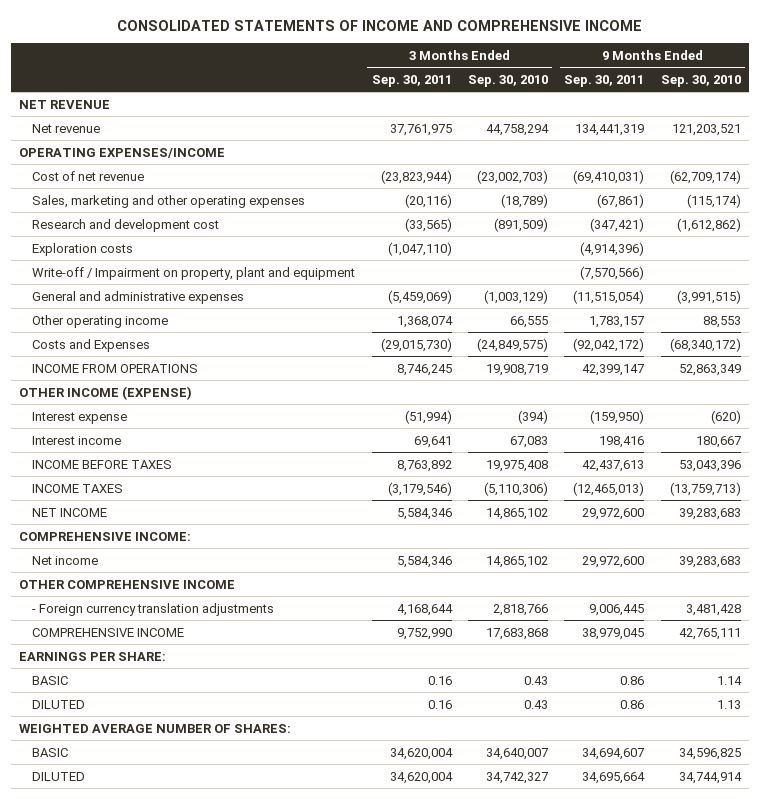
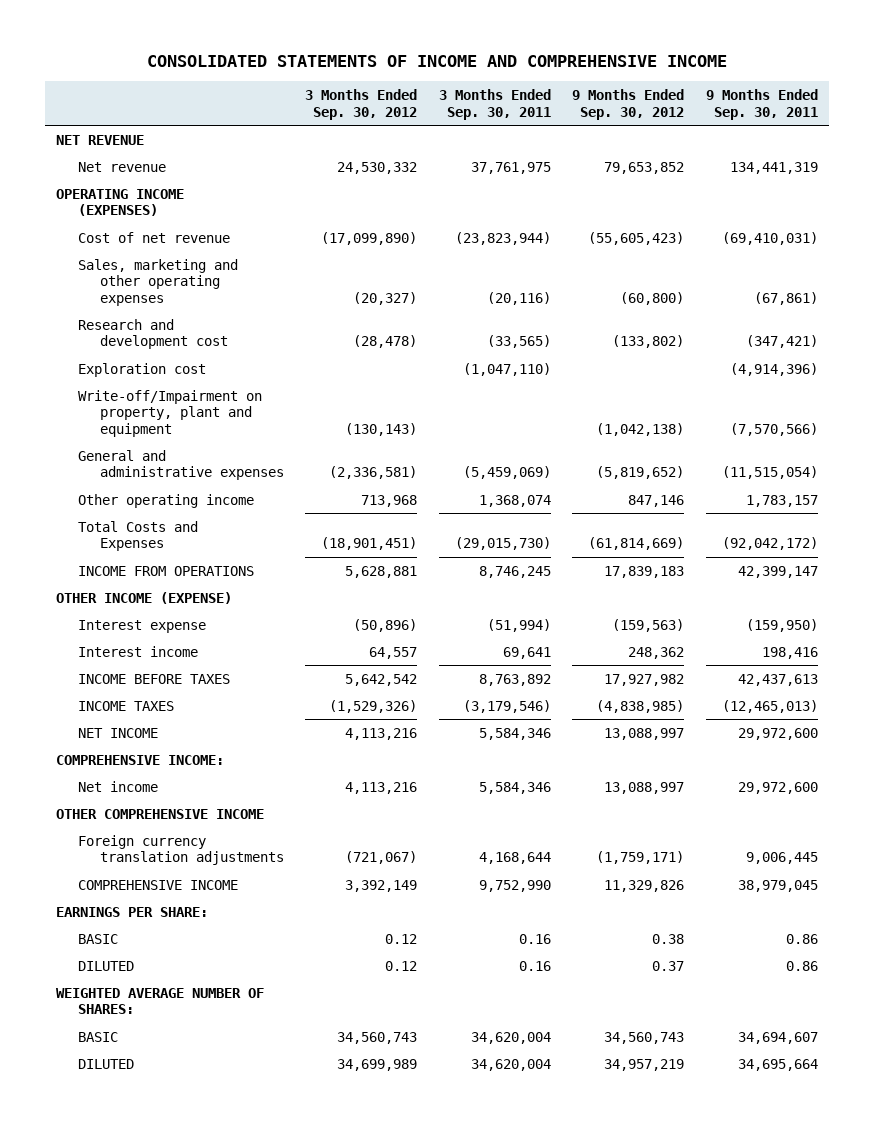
- | 3 Months Ended Sep. 30, 2011 | 3 Months Ended Sep. 30, 2010 | 9 Months Ended Sep. 30, 2011 | 9 Months Ended Sep. 30, 2010
+ | 3 Months Ended Sep. 30, 2012 | 3 Months Ended Sep. 30, 2011 | 9 Months Ended Sep. 30, 2012 | 9 Months Ended Sep. 30, 2011
- OPERATING EXPENSES/INCOME
+ OPERATING INCOME (EXPENSES)
- Exploration costs | (1,047,110) | | (4,914,396) |
- Write-off / Impairment on property, plant and equipment | | | (7,570,566) |
+ Exploration cost | | (1,047,110) | | (4,914,396)
+ Write-off/Impairment on property, plant and equipment | (130,143) | | (1,042,138) | (7,570,566)
- Costs and Expenses | (29,015,730) | (24,849,575) | (92,042,172) | (68,340,172)
+ Total Costs and Expenses | (18,901,451) | (29,015,730) | (61,814,669) | (92,042,172)
- - Foreign currency translation adjustments | 4,168,644 | 2,818,766 | 9,006,445 | 3,481,428
+ Foreign currency translation adjustments | (721,067) | 4,168,644 | (1,759,171) | 9,006,445

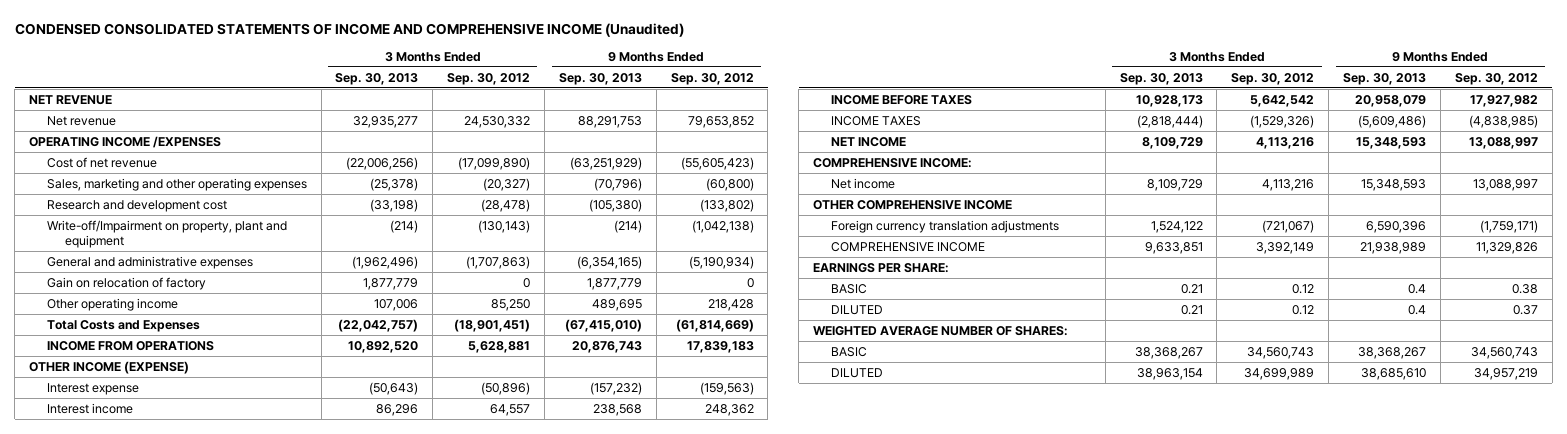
- CONSOLIDATED STATEMENTS OF INCOME AND COMPREHENSIVE INCOME
+ CONDENSED CONSOLIDATED STATEMENTS OF INCOME AND COMPREHENSIVE INCOME (Unaudited)
- | 3 Months Ended Sep. 30, 2012 | 3 Months Ended Sep. 30, 2011 | 9 Months Ended Sep. 30, 2012 | 9 Months Ended Sep. 30, 2011
+ | 3 Months Ended Sep. 30, 2013 | 3 Months Ended Sep. 30, 2012 | 9 Months Ended Sep. 30, 2013 | 9 Months Ended Sep. 30, 2012
- OPERATING INCOME (EXPENSES)
+ OPERATING INCOME /EXPENSES
- Exploration cost | | (1,047,110) | | (4,914,396)
- General and administrative expenses | (2,336,581) | (5,459,069) | (5,819,652) | (11,515,054)
- Other operating income | 713,968 | 1,368,074 | 847,146 | 1,783,157
+ General and administrative expenses | (1,962,496) | (1,707,863) | (6,354,165) | (5,190,934)
+ Gain on relocation of factory | 1,877,779 | 0 | 1,877,779 | 0
+ Other operating income | 107,006 | 85,250 | 489,695 | 218,428

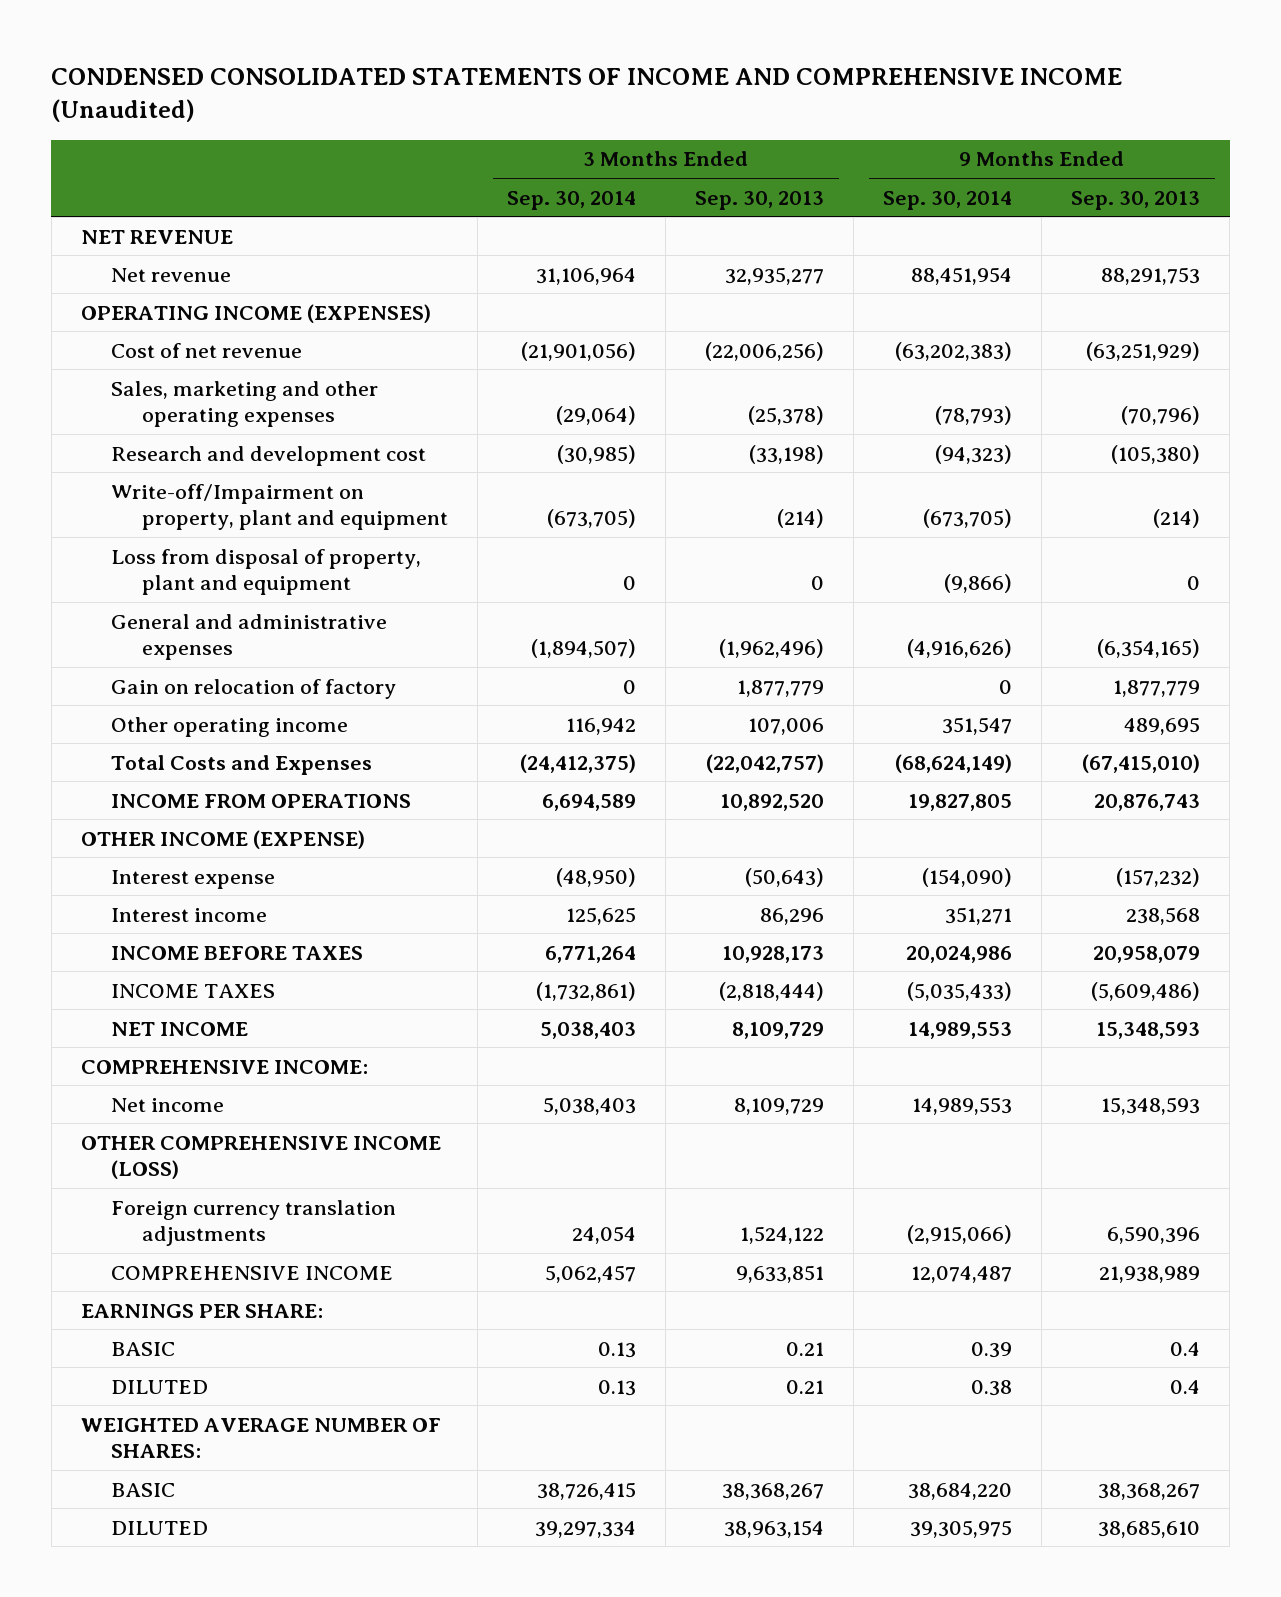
- | 3 Months Ended Sep. 30, 2013 | 3 Months Ended Sep. 30, 2012 | 9 Months Ended Sep. 30, 2013 | 9 Months Ended Sep. 30, 2012
+ | 3 Months Ended Sep. 30, 2014 | 3 Months Ended Sep. 30, 2013 | 9 Months Ended Sep. 30, 2014 | 9 Months Ended Sep. 30, 2013
- OPERATING INCOME /EXPENSES
+ OPERATING INCOME (EXPENSES)
+ Loss from disposal of property, plant and equipment | 0 | 0 | (9,866) | 0
- OTHER COMPREHENSIVE INCOME
+ OTHER COMPREHENSIVE INCOME (LOSS)

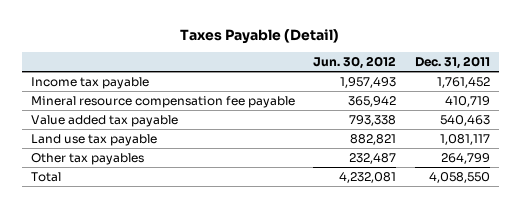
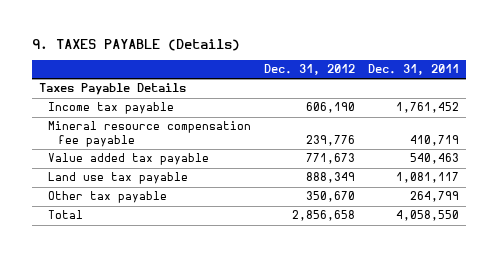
- Taxes Payable (Detail)
+ 9. TAXES PAYABLE (Details)
- | Jun. 30, 2012 | Dec. 31, 2011
+ | Dec. 31, 2012 | Dec. 31, 2011
+ Taxes Payable Details
- Other tax payables | 232,487 | 264,799
+ Other tax payable | 350,670 | 264,799

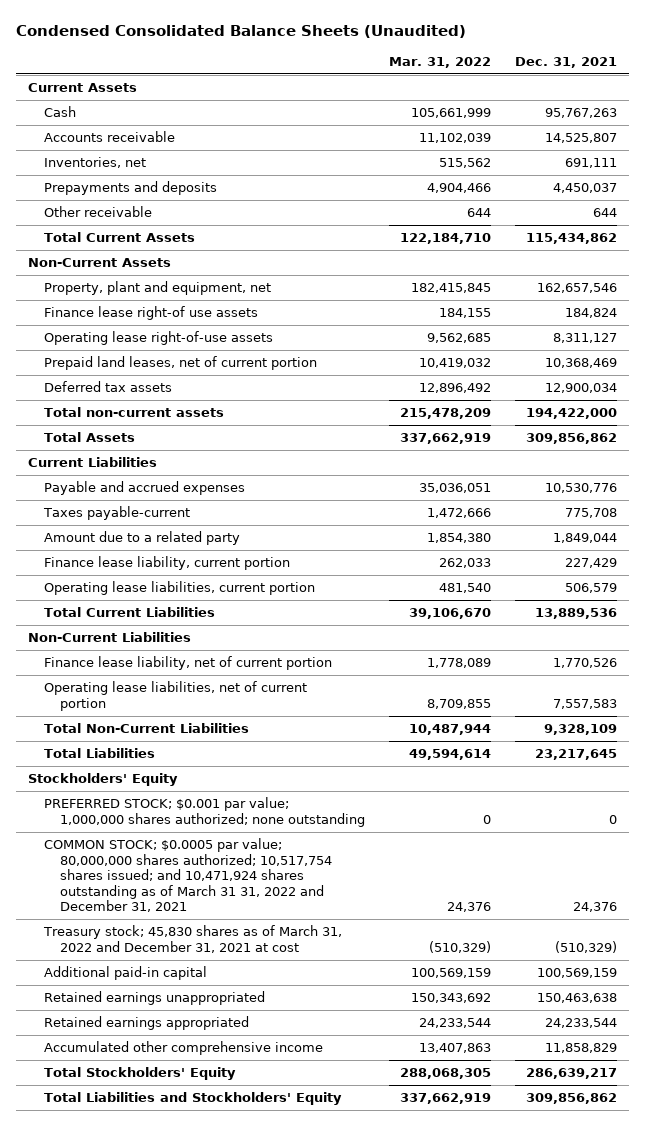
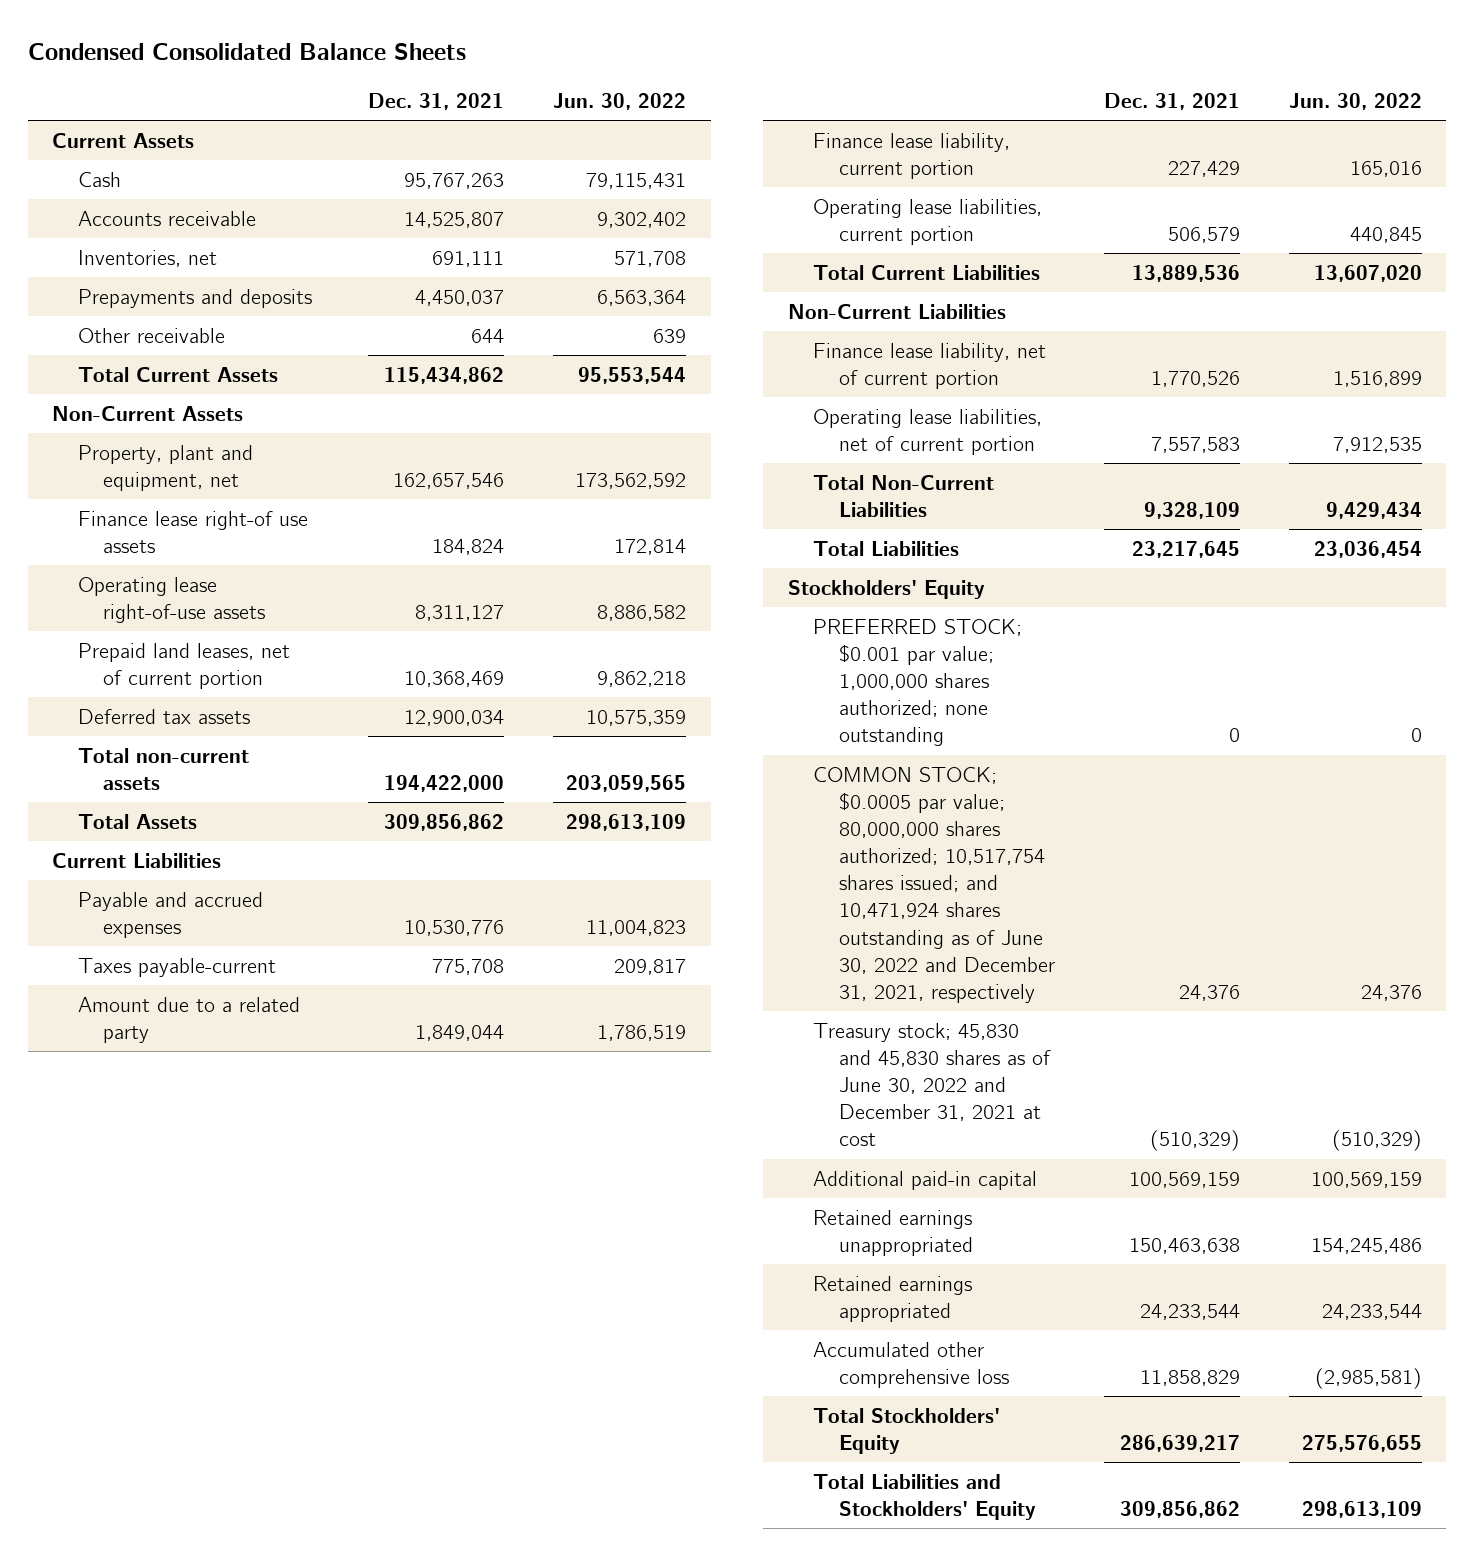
- Condensed Consolidated Balance Sheets (Unaudited)
+ Condensed Consolidated Balance Sheets
- | Mar. 31, 2022 | Dec. 31, 2021
+ | Dec. 31, 2021 | Jun. 30, 2022
- COMMON STOCK; $0.0005 par value; 80,000,000 shares authorized; 10,517,754 shares issued; and 10,471,924 shares outstanding as of March 31 31, 2022 and December 31, 2021 | 24,376 | 24,376
- Treasury stock; 45,830 shares as of March 31, 2022 and December 31, 2021 at cost | (510,329) | (510,329)
+ COMMON STOCK; $0.0005 par value; 80,000,000 shares authorized; 10,517,754 shares issued; and 10,471,924 shares outstanding as of June 30, 2022 and December 31, 2021, respectively | 24,376 | 24,376
+ Treasury stock; 45,830 and 45,830 shares as of June 30, 2022 and December 31, 2021 at cost | (510,329) | (510,329)
- Accumulated other comprehensive income | 13,407,863 | 11,858,829
+ Accumulated other comprehensive loss | 11,858,829 | (2,985,581)

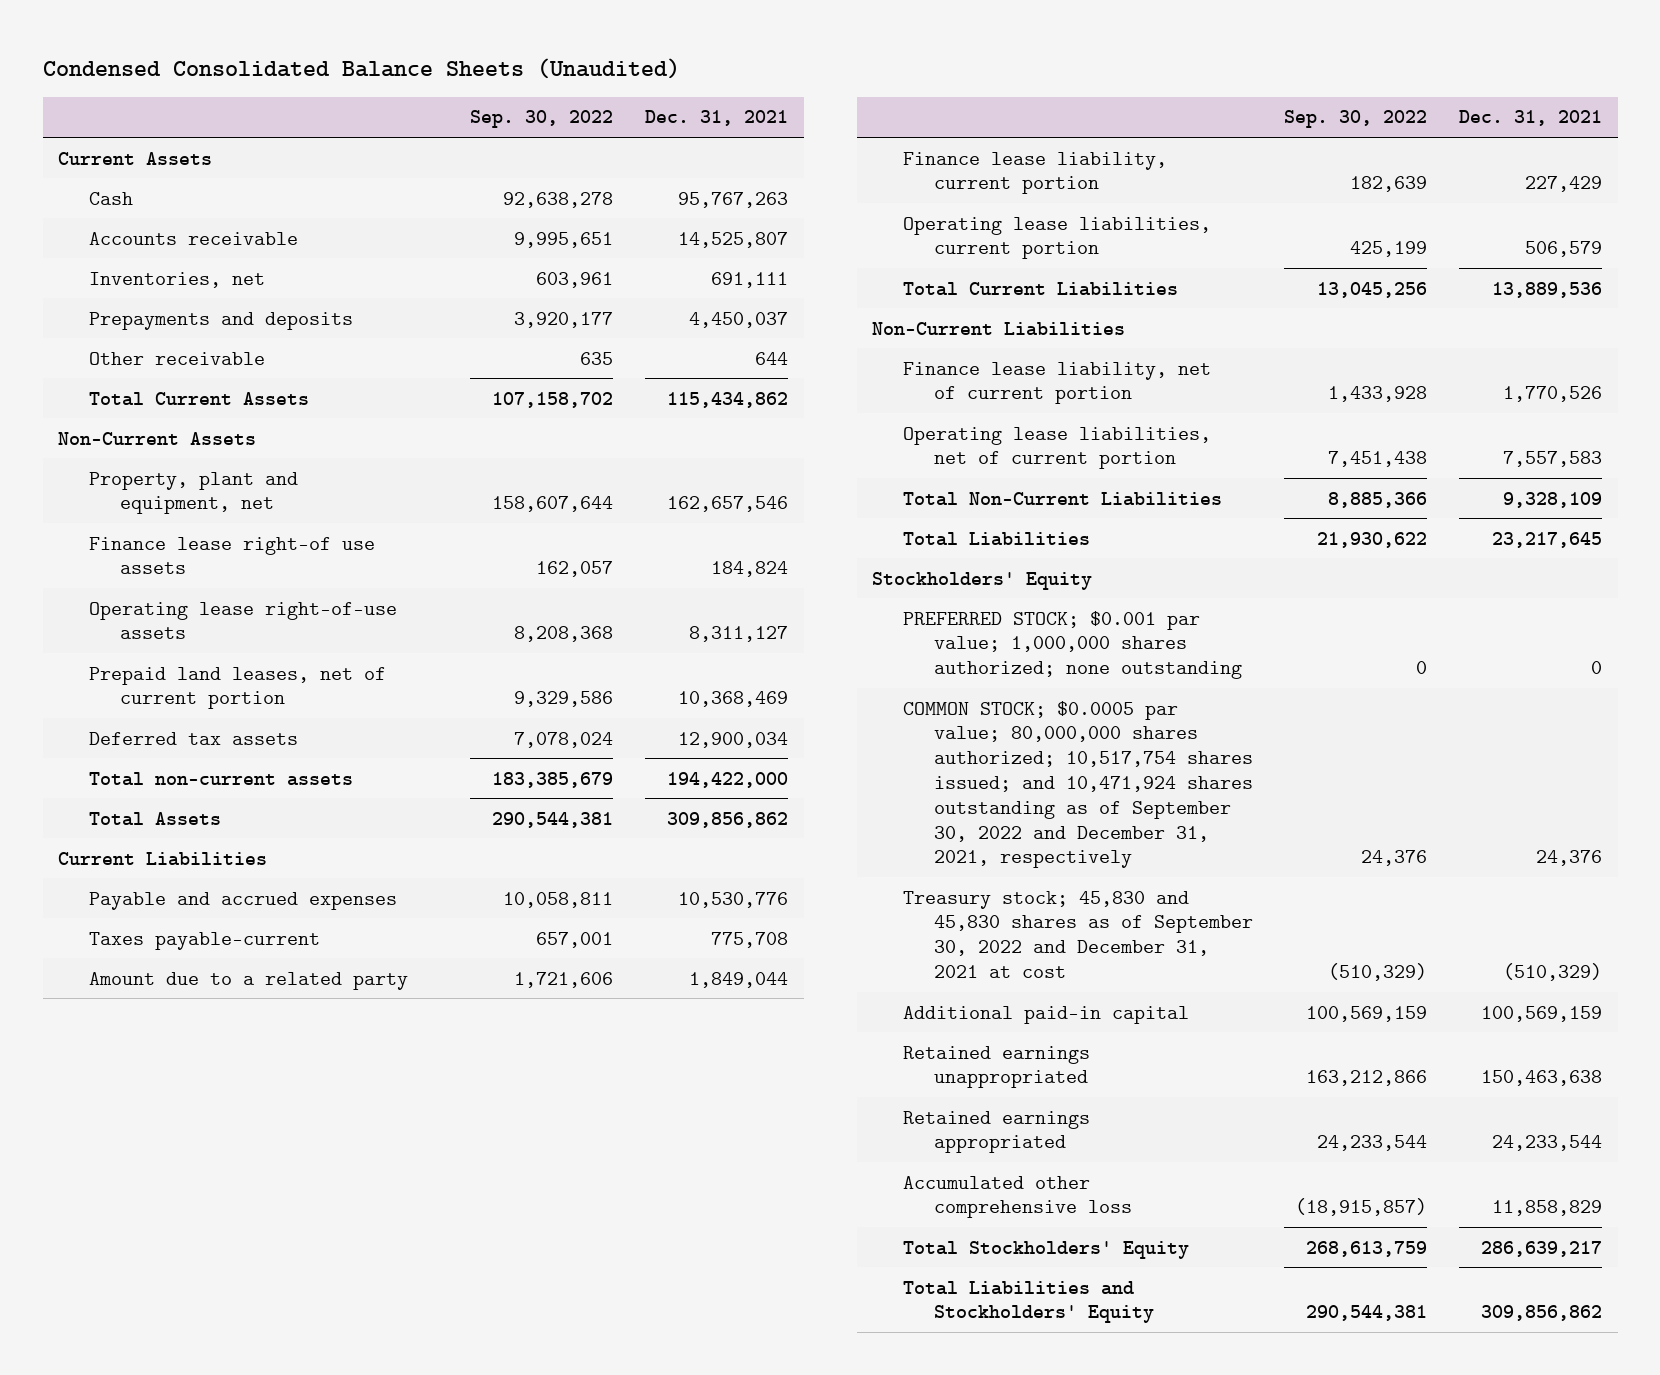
- Condensed Consolidated Balance Sheets
+ Condensed Consolidated Balance Sheets (Unaudited)
- | Dec. 31, 2021 | Jun. 30, 2022
+ | Sep. 30, 2022 | Dec. 31, 2021
- COMMON STOCK; $0.0005 par value; 80,000,000 shares authorized; 10,517,754 shares issued; and 10,471,924 shares outstanding as of June 30, 2022 and December 31, 2021, respectively | 24,376 | 24,376
- Treasury stock; 45,830 and 45,830 shares as of June 30, 2022 and December 31, 2021 at cost | (510,329) | (510,329)
+ COMMON STOCK; $0.0005 par value; 80,000,000 shares authorized; 10,517,754 shares issued; and 10,471,924 shares outstanding as of September 30, 2022 and December 31, 2021, respectively | 24,376 | 24,376
+ Treasury stock; 45,830 and 45,830 shares as of September 30, 2022 and December 31, 2021 at cost | (510,329) | (510,329)

